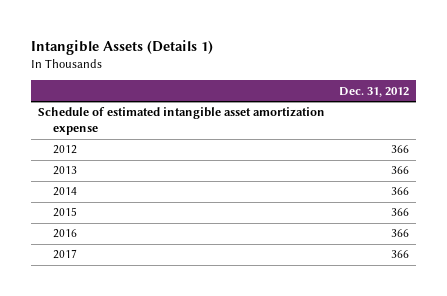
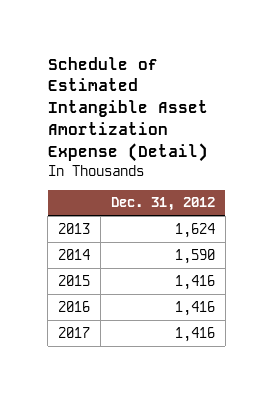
- Intangible Assets (Details 1)
+ Schedule of Estimated Intangible Asset Amortization Expense (Detail)
- Schedule of estimated intangible asset amortization expense
- 2012 | 366
- 2013 | 366
- 2014 | 366
- 2015 | 366
- 2016 | 366
- 2017 | 366
+ 2013 | 1,624
+ 2014 | 1,590
+ 2015 | 1,416
+ 2016 | 1,416
+ 2017 | 1,416

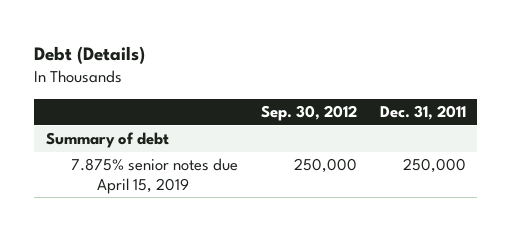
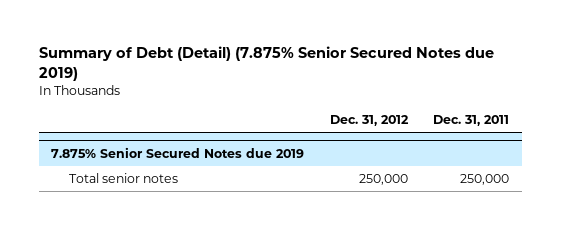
- Debt (Details)
+ Summary of Debt (Detail) (7.875% Senior Secured Notes due 2019)
- | Sep. 30, 2012 | Dec. 31, 2011
+ | Dec. 31, 2012 | Dec. 31, 2011
- Summary of debt
- 7.875% senior notes due April 15, 2019 | 250,000 | 250,000
+ 7.875% Senior Secured Notes due 2019
+ Total senior notes | 250,000 | 250,000

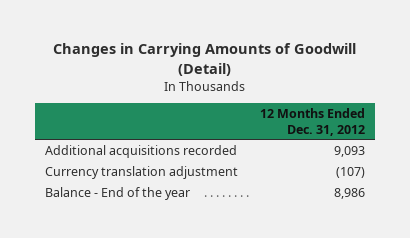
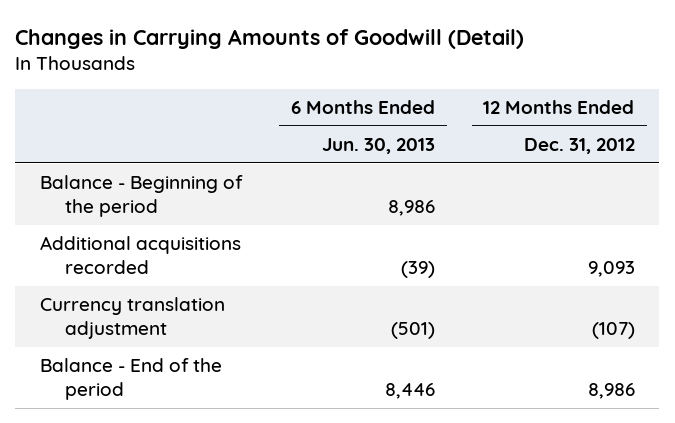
- | 12 Months Ended Dec. 31, 2012
+ | 6 Months Ended Jun. 30, 2013 | 12 Months Ended Dec. 31, 2012
+ Balance - Beginning of the period | 8,986 |
- Balance - End of the year | 8,986
+ Balance - End of the period | 8,446 | 8,986

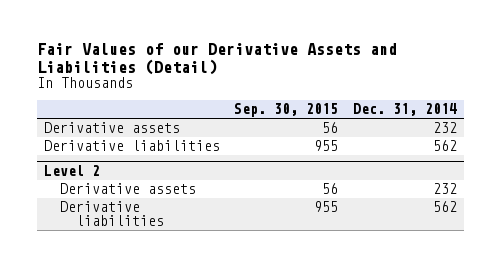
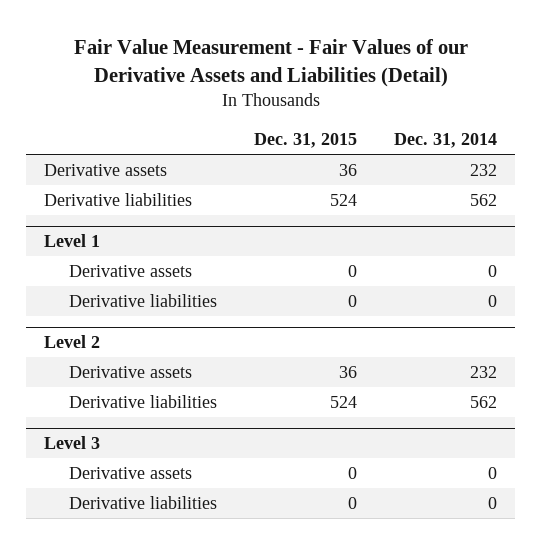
- Fair Values of our Derivative Assets and Liabilities (Detail)
+ Fair Value Measurement - Fair Values of our Derivative Assets and Liabilities (Detail)
- | Sep. 30, 2015 | Dec. 31, 2014
+ | Dec. 31, 2015 | Dec. 31, 2014
+ Level 1
+ Derivative assets | 0 | 0
+ Derivative liabilities | 0 | 0
+ Level 3
+ Derivative assets | 0 | 0
+ Derivative liabilities | 0 | 0

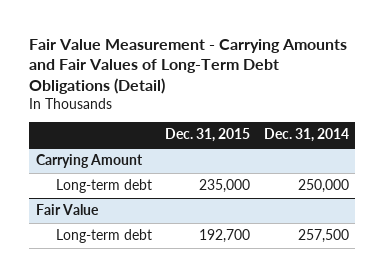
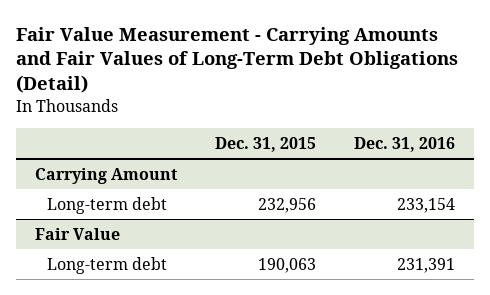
- | Dec. 31, 2015 | Dec. 31, 2014
+ | Dec. 31, 2015 | Dec. 31, 2016
@ Carrying Amount
- Long-term debt | 235,000 | 250,000
+ Long-term debt | 232,956 | 233,154
@ Fair Value
- Long-term debt | 192,700 | 257,500
+ Long-term debt | 190,063 | 231,391

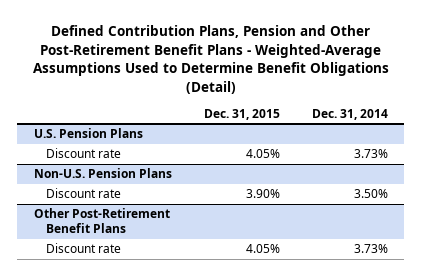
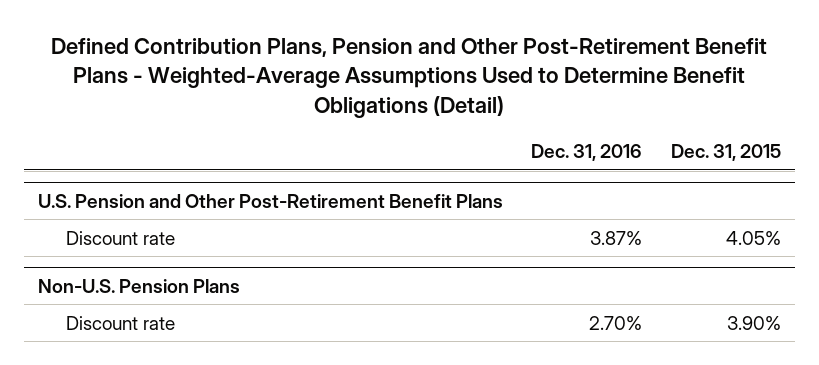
- | Dec. 31, 2015 | Dec. 31, 2014
+ | Dec. 31, 2016 | Dec. 31, 2015
- U.S. Pension Plans
+ U.S. Pension and Other Post-Retirement Benefit Plans
- Other Post-Retirement Benefit Plans
- Discount rate | 4.05% | 3.73%

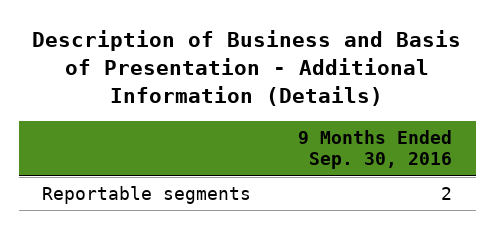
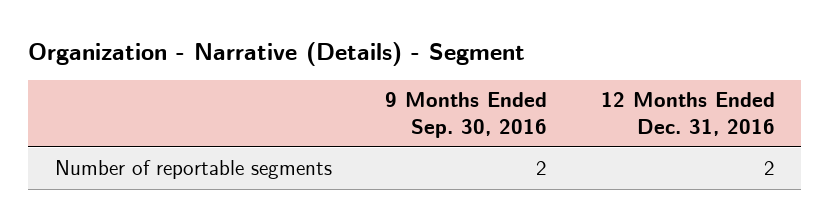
- Description of Business and Basis of Presentation - Additional Information (Details)
+ Organization - Narrative (Details) - Segment
- | 9 Months Ended Sep. 30, 2016
+ | 9 Months Ended Sep. 30, 2016 | 12 Months Ended Dec. 31, 2016
- Reportable segments | 2
+ Number of reportable segments | 2 | 2

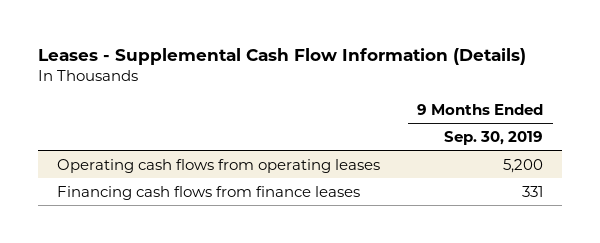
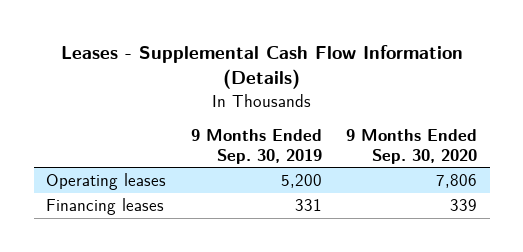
- | 9 Months Ended Sep. 30, 2019
+ | 9 Months Ended Sep. 30, 2019 | 9 Months Ended Sep. 30, 2020
- Operating cash flows from operating leases | 5,200
- Financing cash flows from finance leases | 331
+ Operating leases | 5,200 | 7,806
+ Financing leases | 331 | 339

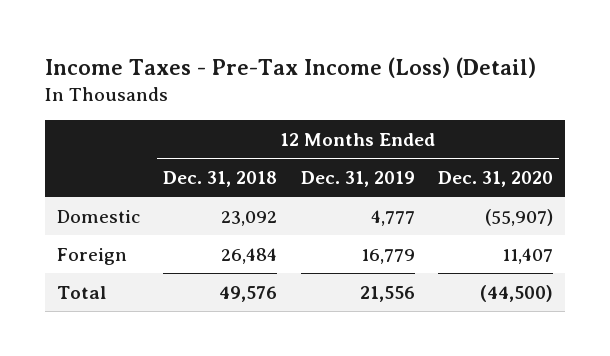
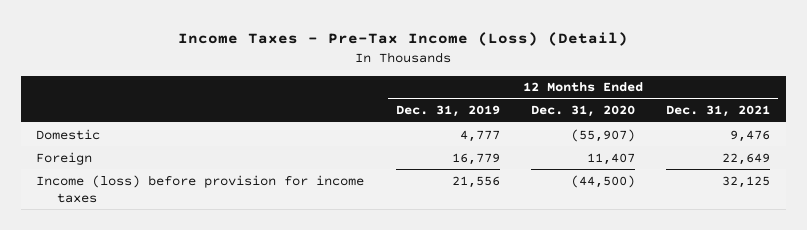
- | 12 Months Ended Dec. 31, 2018 | 12 Months Ended Dec. 31, 2019 | 12 Months Ended Dec. 31, 2020
+ | 12 Months Ended Dec. 31, 2019 | 12 Months Ended Dec. 31, 2020 | 12 Months Ended Dec. 31, 2021
- Total | 49,576 | 21,556 | (44,500)
+ Income (loss) before provision for income taxes | 21,556 | (44,500) | 32,125

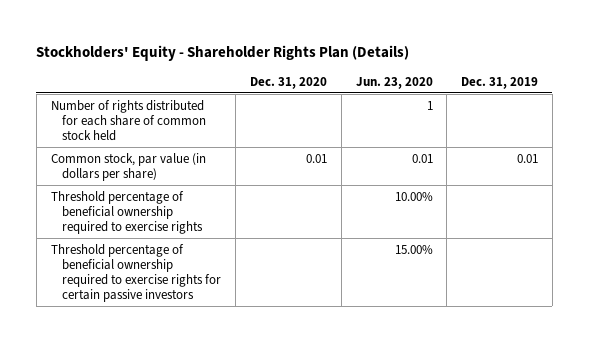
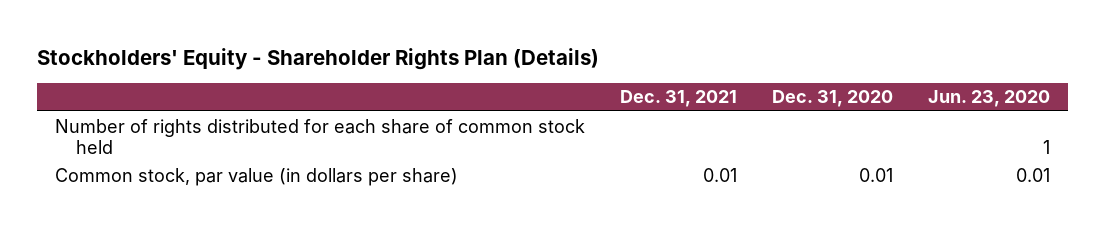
- | Dec. 31, 2020 | Jun. 23, 2020 | Dec. 31, 2019
+ | Dec. 31, 2021 | Dec. 31, 2020 | Jun. 23, 2020
- Threshold percentage of beneficial ownership required to exercise rights | | 10.00% |
- Threshold percentage of beneficial ownership required to exercise rights for certain passive investors | | 15.00% |

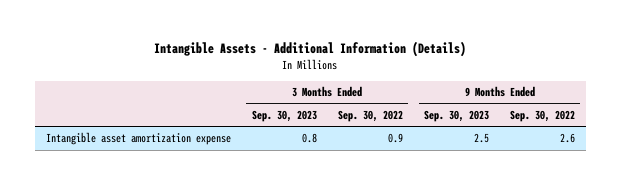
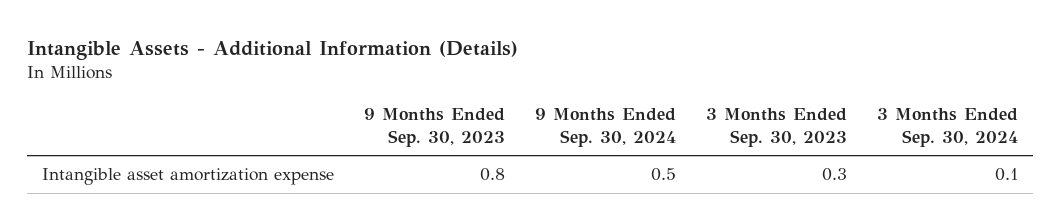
- | 3 Months Ended Sep. 30, 2023 | 3 Months Ended Sep. 30, 2022 | 9 Months Ended Sep. 30, 2023 | 9 Months Ended Sep. 30, 2022
+ | 9 Months Ended Sep. 30, 2023 | 9 Months Ended Sep. 30, 2024 | 3 Months Ended Sep. 30, 2023 | 3 Months Ended Sep. 30, 2024
- Intangible asset amortization expense | 0.8 | 0.9 | 2.5 | 2.6
+ Intangible asset amortization expense | 0.8 | 0.5 | 0.3 | 0.1

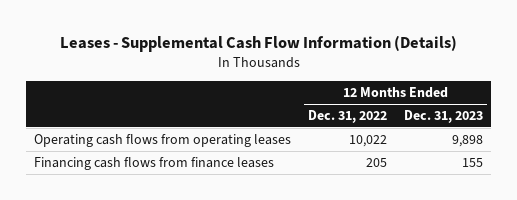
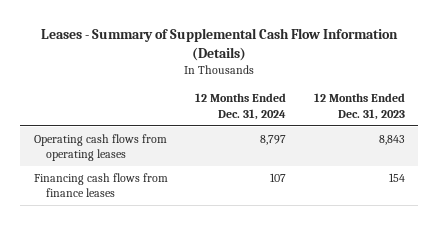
- Leases - Supplemental Cash Flow Information (Details)
+ Leases - Summary of Supplemental Cash Flow Information (Details)
- | 12 Months Ended Dec. 31, 2022 | 12 Months Ended Dec. 31, 2023
+ | 12 Months Ended Dec. 31, 2024 | 12 Months Ended Dec. 31, 2023
- Operating cash flows from operating leases | 10,022 | 9,898
- Financing cash flows from finance leases | 205 | 155
+ Operating cash flows from operating leases | 8,797 | 8,843
+ Financing cash flows from finance leases | 107 | 154

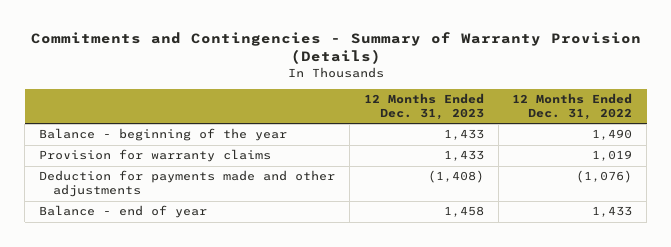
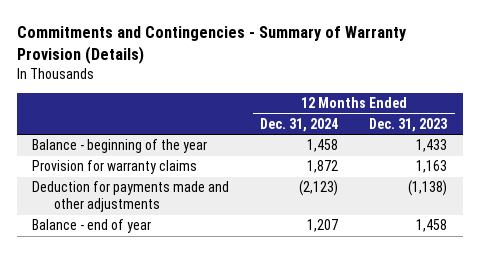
- | 12 Months Ended Dec. 31, 2023 | 12 Months Ended Dec. 31, 2022
+ | 12 Months Ended Dec. 31, 2024 | 12 Months Ended Dec. 31, 2023
- Provision for warranty claims | 1,433 | 1,019
- Deduction for payments made and other adjustments | (1,408) | (1,076)
+ Provision for warranty claims | 1,872 | 1,163
+ Deduction for payments made and other adjustments | (2,123) | (1,138)

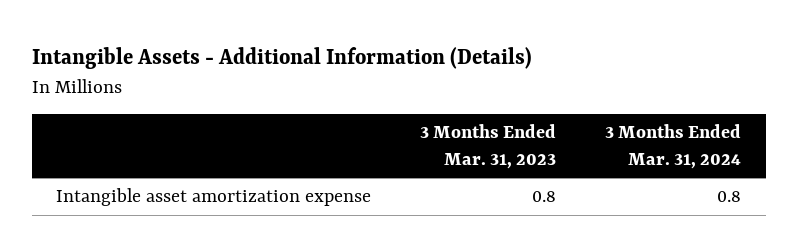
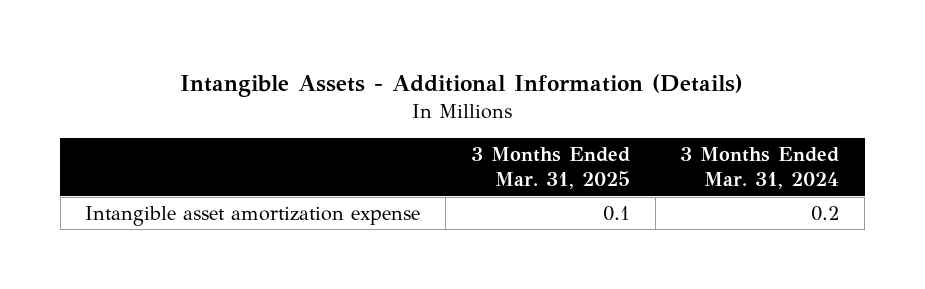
- | 3 Months Ended Mar. 31, 2023 | 3 Months Ended Mar. 31, 2024
+ | 3 Months Ended Mar. 31, 2025 | 3 Months Ended Mar. 31, 2024
- Intangible asset amortization expense | 0.8 | 0.8
+ Intangible asset amortization expense | 0.1 | 0.2

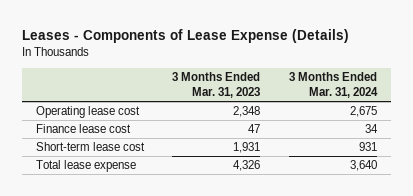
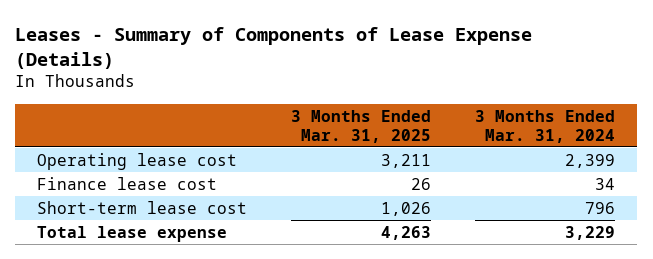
- Leases - Components of Lease Expense (Details)
+ Leases - Summary of Components of Lease Expense (Details)
- | 3 Months Ended Mar. 31, 2023 | 3 Months Ended Mar. 31, 2024
+ | 3 Months Ended Mar. 31, 2025 | 3 Months Ended Mar. 31, 2024
- Operating lease cost | 2,348 | 2,675
+ Operating lease cost | 3,211 | 2,399
- Short-term lease cost | 1,931 | 931
- Total lease expense | 4,326 | 3,640
+ Short-term lease cost | 1,026 | 796
+ Total lease expense | 4,263 | 3,229

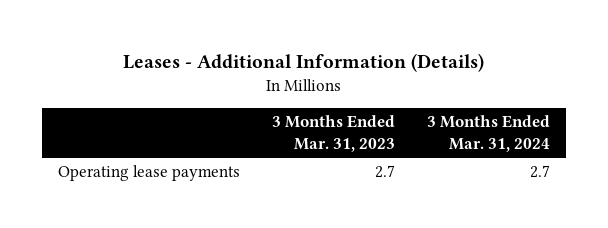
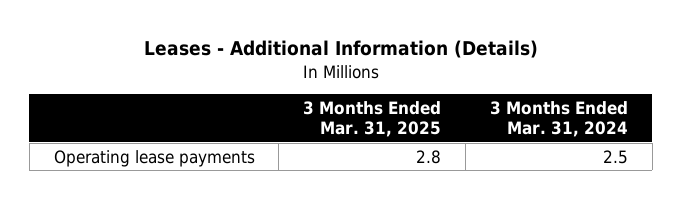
- | 3 Months Ended Mar. 31, 2023 | 3 Months Ended Mar. 31, 2024
+ | 3 Months Ended Mar. 31, 2025 | 3 Months Ended Mar. 31, 2024
- Operating lease payments | 2.7 | 2.7
+ Operating lease payments | 2.8 | 2.5

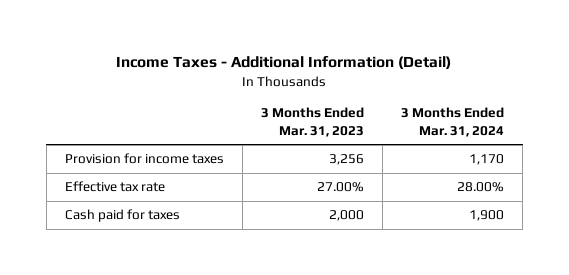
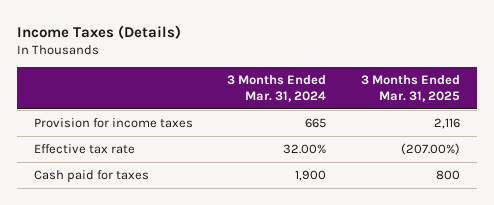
- Income Taxes - Additional Information (Detail)
+ Income Taxes (Details)
- | 3 Months Ended Mar. 31, 2023 | 3 Months Ended Mar. 31, 2024
+ | 3 Months Ended Mar. 31, 2024 | 3 Months Ended Mar. 31, 2025
- Provision for income taxes | 3,256 | 1,170
- Effective tax rate | 27.00% | 28.00%
+ Provision for income taxes | 665 | 2,116
+ Effective tax rate | 32.00% | (207.00%)

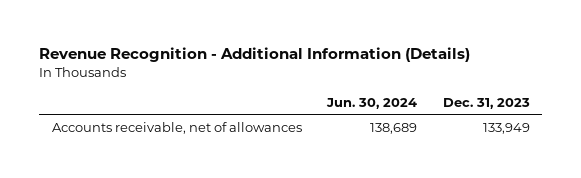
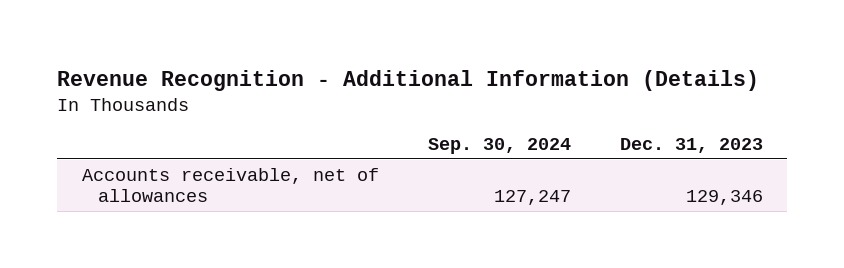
- | Jun. 30, 2024 | Dec. 31, 2023
+ | Sep. 30, 2024 | Dec. 31, 2023
- Accounts receivable, net of allowances | 138,689 | 133,949
+ Accounts receivable, net of allowances | 127,247 | 129,346

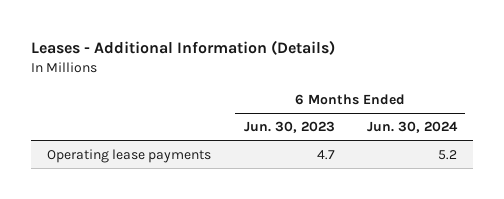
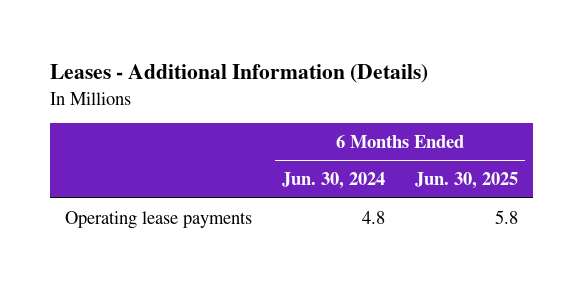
- | 6 Months Ended Jun. 30, 2023 | 6 Months Ended Jun. 30, 2024
+ | 6 Months Ended Jun. 30, 2024 | 6 Months Ended Jun. 30, 2025
- Operating lease payments | 4.7 | 5.2
+ Operating lease payments | 4.8 | 5.8

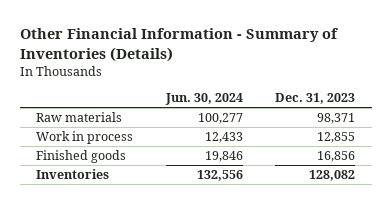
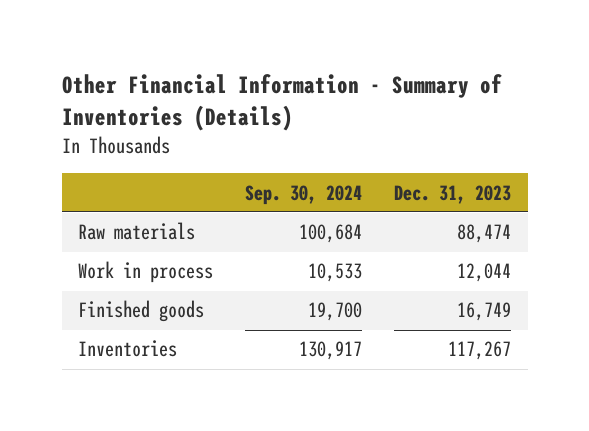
- | Jun. 30, 2024 | Dec. 31, 2023
+ | Sep. 30, 2024 | Dec. 31, 2023
- Raw materials | 100,277 | 98,371
- Work in process | 12,433 | 12,855
- Finished goods | 19,846 | 16,856
- Inventories | 132,556 | 128,082
+ Raw materials | 100,684 | 88,474
+ Work in process | 10,533 | 12,044
+ Finished goods | 19,700 | 16,749
+ Inventories | 130,917 | 117,267

